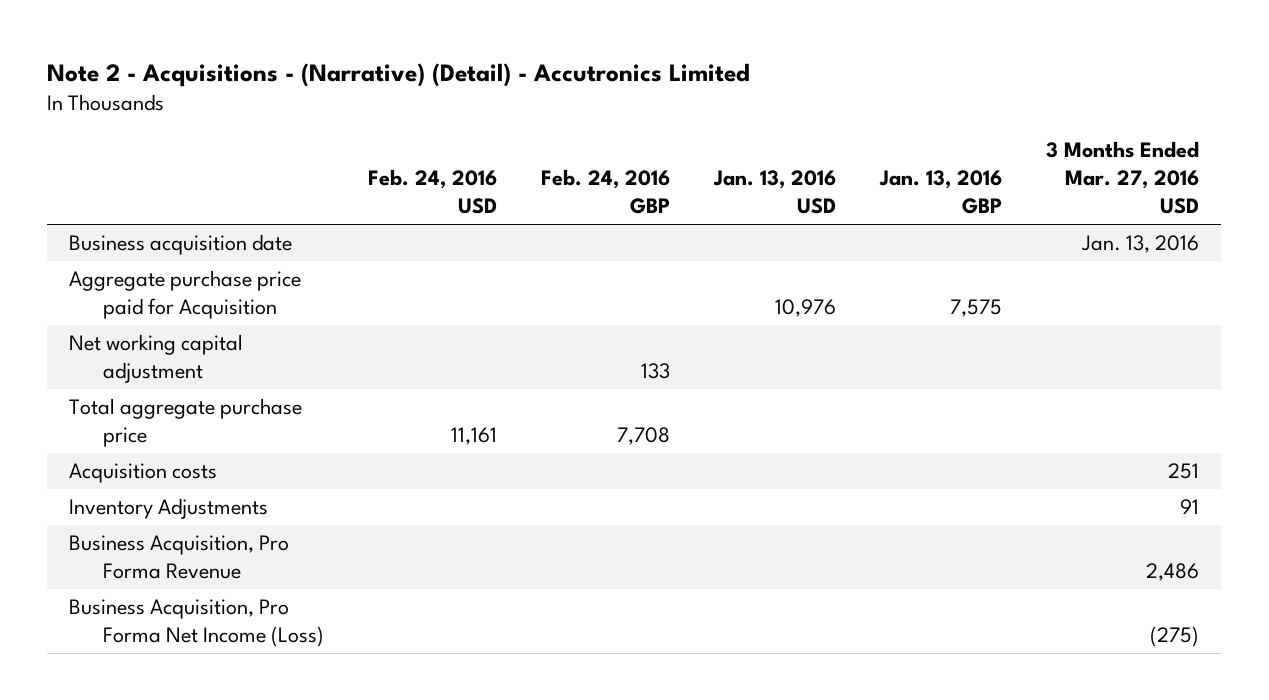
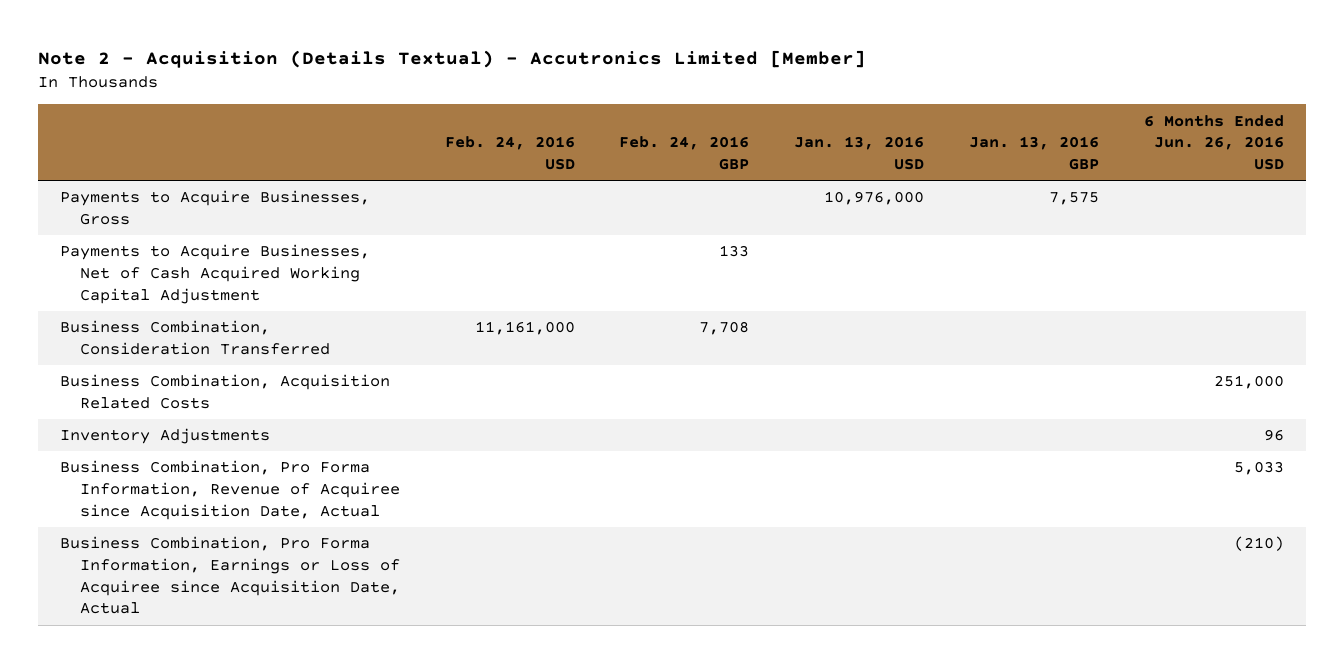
- Note 2 - Acquisitions - (Narrative) (Detail) - Accutronics Limited
+ Note 2 - Acquisition (Details Textual) - Accutronics Limited [Member]
- | Feb. 24, 2016 USD | Feb. 24, 2016 GBP | Jan. 13, 2016 USD | Jan. 13, 2016 GBP | 3 Months Ended Mar. 27, 2016 USD
+ | Feb. 24, 2016 USD | Feb. 24, 2016 GBP | Jan. 13, 2016 USD | Jan. 13, 2016 GBP | 6 Months Ended Jun. 26, 2016 USD
- Business acquisition date | | | | | Jan. 13, 2016
- Aggregate purchase price paid for Acquisition | | | 10,976 | 7,575 |
- Net working capital adjustment | | 133 | | |
- Total aggregate purchase price | 11,161 | 7,708 | | |
- Acquisition costs | | | | | 251
+ Payments to Acquire Businesses, Gross | | | 10,976,000 | 7,575 |
+ Payments to Acquire Businesses, Net of Cash Acquired Working Capital Adjustment | | 133 | | |
+ Business Combination, Consideration Transferred | 11,161,000 | 7,708 | | |
+ Business Combination, Acquisition Related Costs | | | | | 251,000
- Business Acquisition, Pro Forma Revenue | | | | | 2,486
- Business Acquisition, Pro Forma Net Income (Loss) | | | | | (275)
+ Business Combination, Pro Forma Information, Revenue of Acquiree since Acquisition Date, Actual | | | | | 5,033
+ Business Combination, Pro Forma Information, Earnings or Loss of Acquiree since Acquisition Date, Actual | | | | | (210)

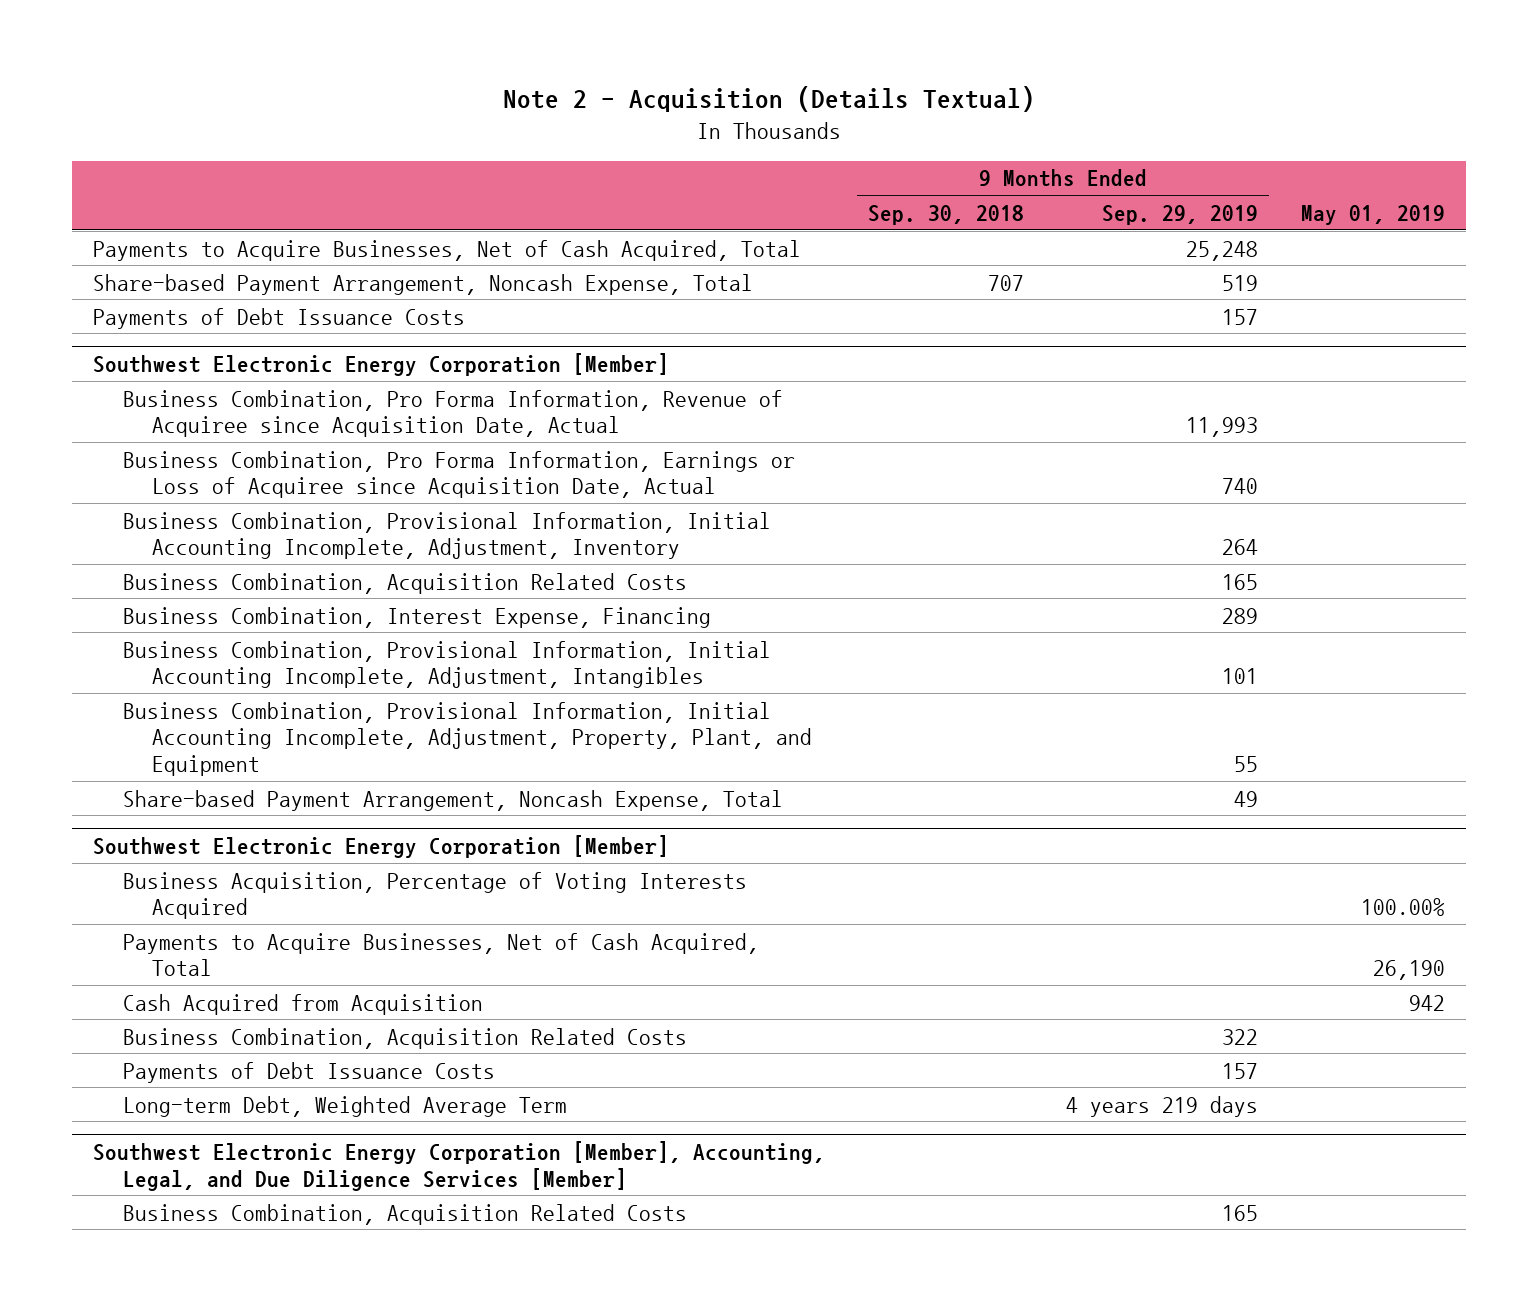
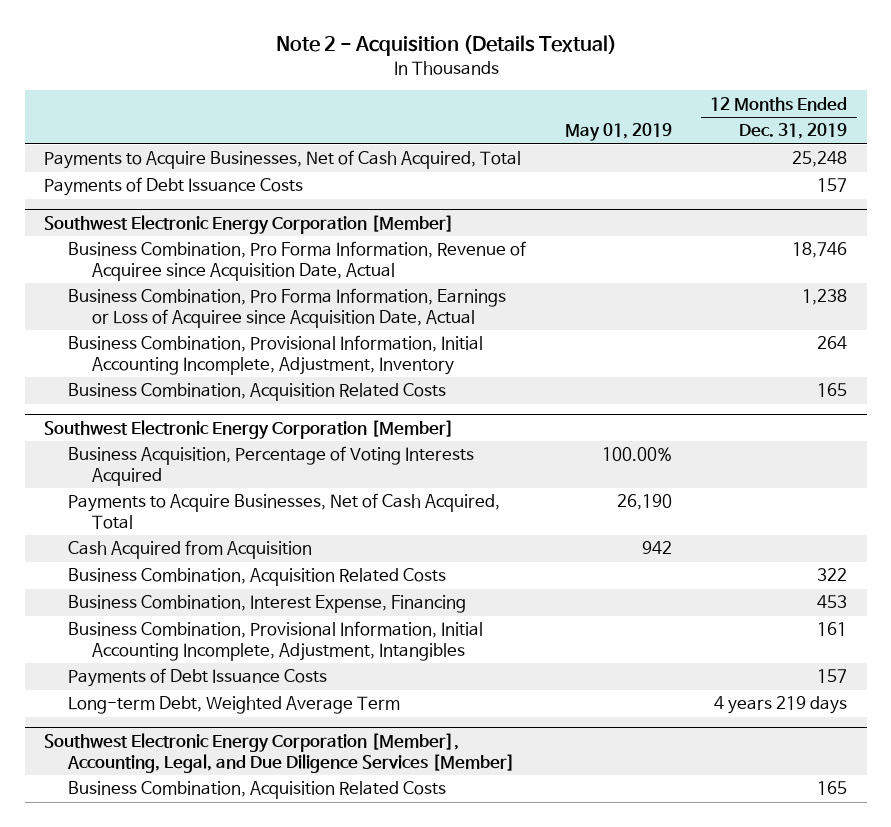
- | 9 Months Ended Sep. 30, 2018 | 9 Months Ended Sep. 29, 2019 | May 01, 2019
+ | May 01, 2019 | 12 Months Ended Dec. 31, 2019
- Share-based Payment Arrangement, Noncash Expense, Total | 707 | 519 |
@ Southwest Electronic Energy Corporation [Member]
- Business Combination, Provisional Information, Initial Accounting Incomplete, Adjustment, Property, Plant, and Equipment | | 55 |
- Share-based Payment Arrangement, Noncash Expense, Total | | 49 |
moved down: Business Combination, Interest Expense, Financing | | 453
moved down: Business Combination, Provisional Information, Initial Accounting Incomplete, Adjustment, Intangibles | | 161

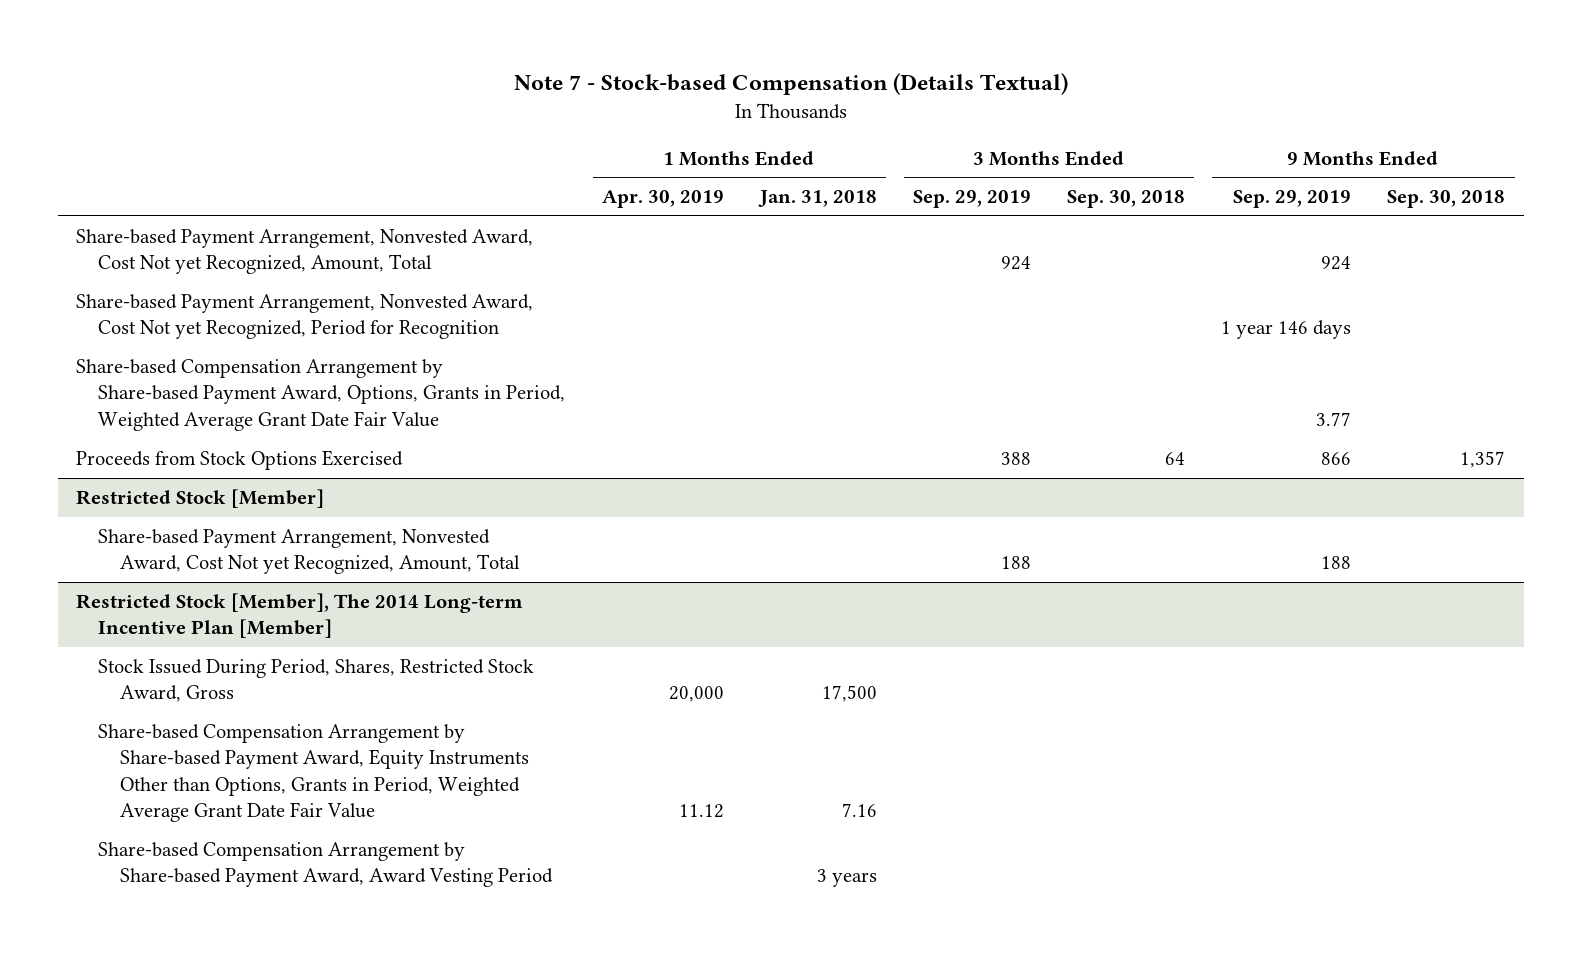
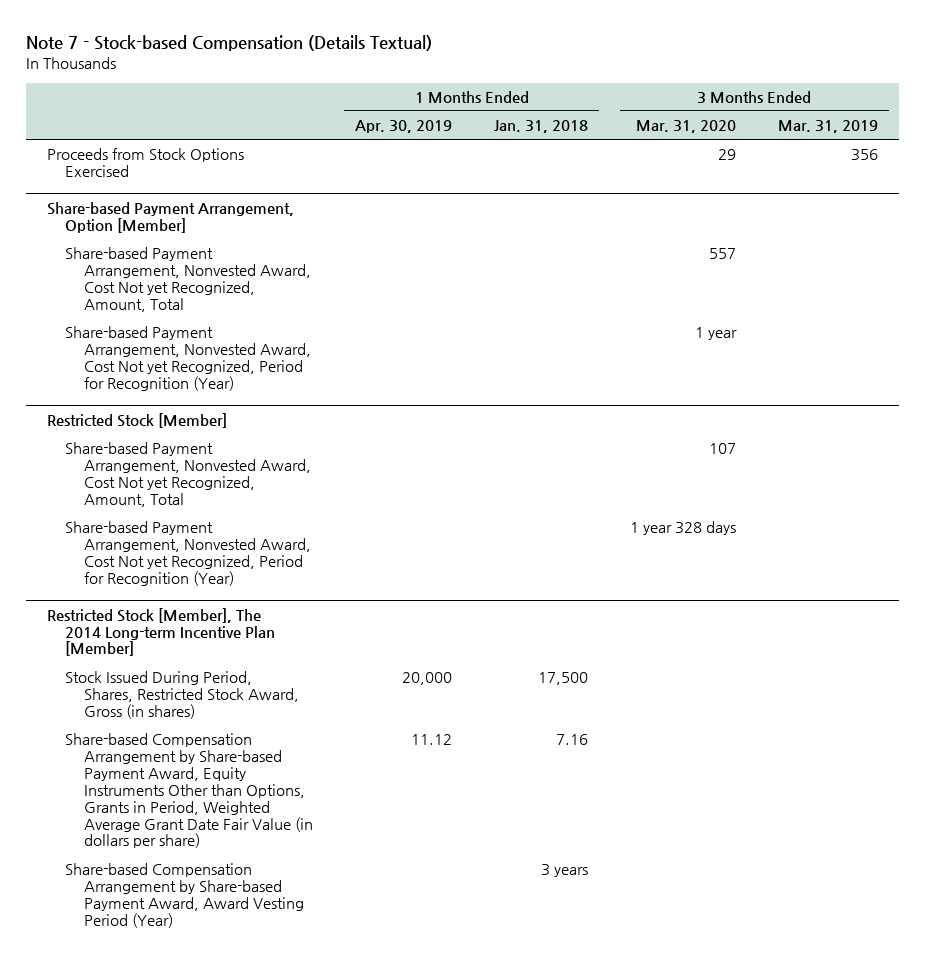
- | 1 Months Ended Apr. 30, 2019 | 1 Months Ended Jan. 31, 2018 | 3 Months Ended Sep. 29, 2019 | 3 Months Ended Sep. 30, 2018 | 9 Months Ended Sep. 29, 2019 | 9 Months Ended Sep. 30, 2018
+ | 1 Months Ended Apr. 30, 2019 | 1 Months Ended Jan. 31, 2018 | 3 Months Ended Mar. 31, 2020 | 3 Months Ended Mar. 31, 2019
- Share-based Payment Arrangement, Nonvested Award, Cost Not yet Recognized, Amount, Total | | | 924 | | 924 |
- Share-based Payment Arrangement, Nonvested Award, Cost Not yet Recognized, Period for Recognition | | | | | 1 year 146 days |
- Share-based Compensation Arrangement by Share-based Payment Award, Options, Grants in Period, Weighted Average Grant Date Fair Value | | | | | 3.77 |
+ Share-based Payment Arrangement, Option [Member]
+ Share-based Payment Arrangement, Nonvested Award, Cost Not yet Recognized, Amount, Total | | | 557 |
+ Share-based Payment Arrangement, Nonvested Award, Cost Not yet Recognized, Period for Recognition (Year) | | | 1 year |
@ Restricted Stock [Member]
+ Share-based Payment Arrangement, Nonvested Award, Cost Not yet Recognized, Period for Recognition (Year) | | | 1 year 328 days |
@ Restricted Stock [Member], The 2014 Long-term Incentive Plan [Member]
- Stock Issued During Period, Shares, Restricted Stock Award, Gross | 20,000 | 17,500 | | | |
- Share-based Compensation Arrangement by Share-based Payment Award, Equity Instruments Other than Options, Grants in Period, Weighted Average Grant Date Fair Value | 11.12 | 7.16 | | | |
- Share-based Compensation Arrangement by Share-based Payment Award, Award Vesting Period | | 3 years | | | |
+ Stock Issued During Period, Shares, Restricted Stock Award, Gross (in shares) | 20,000 | 17,500 | |
+ Share-based Compensation Arrangement by Share-based Payment Award, Equity Instruments Other than Options, Grants in Period, Weighted Average Grant Date Fair Value (in dollars per share) | 11.12 | 7.16 | |
+ Share-based Compensation Arrangement by Share-based Payment Award, Award Vesting Period (Year) | | 3 years | |

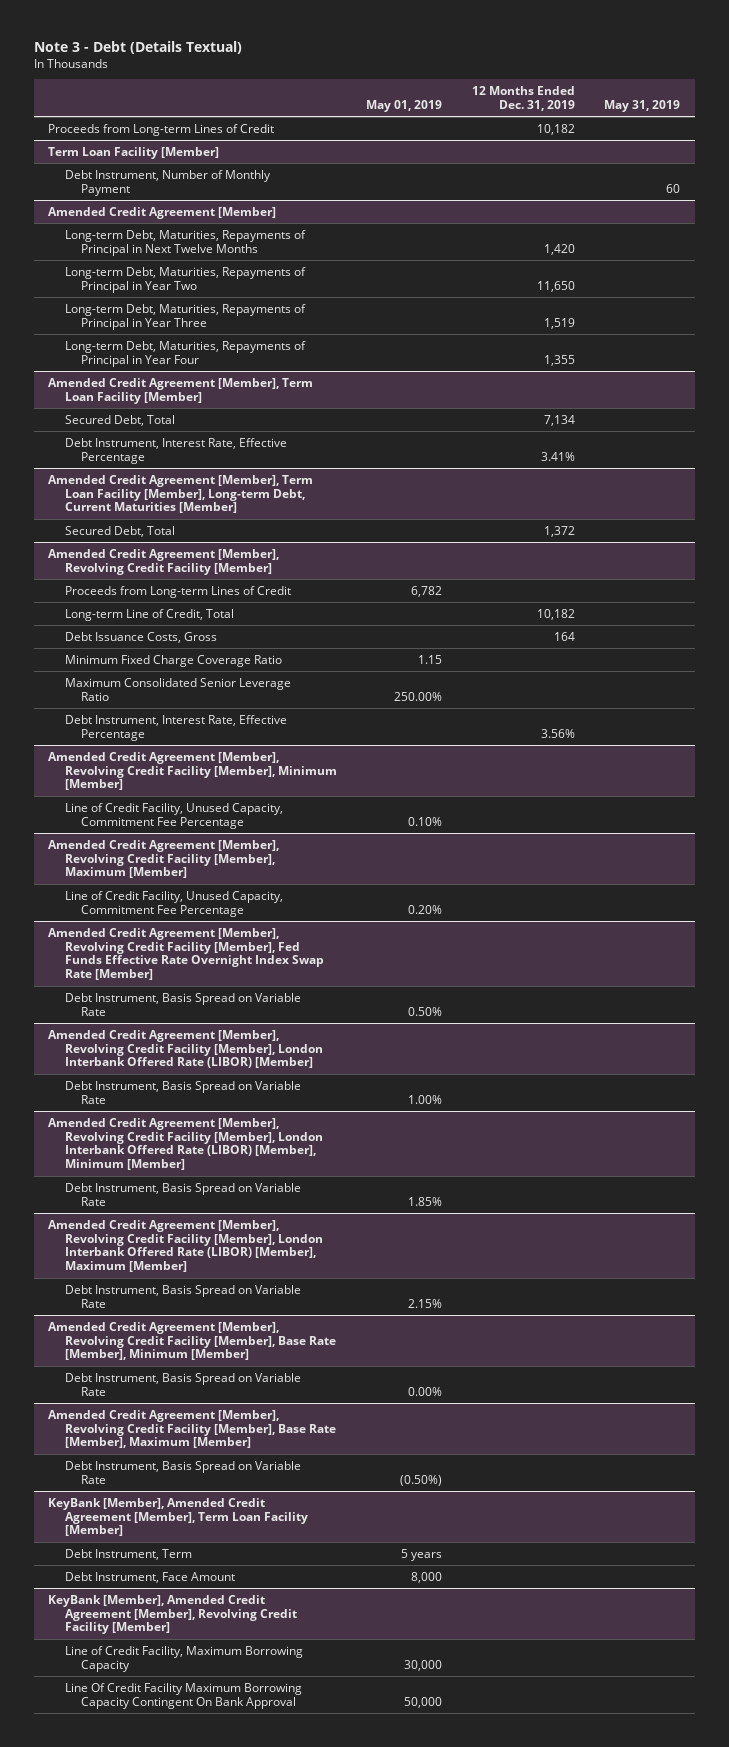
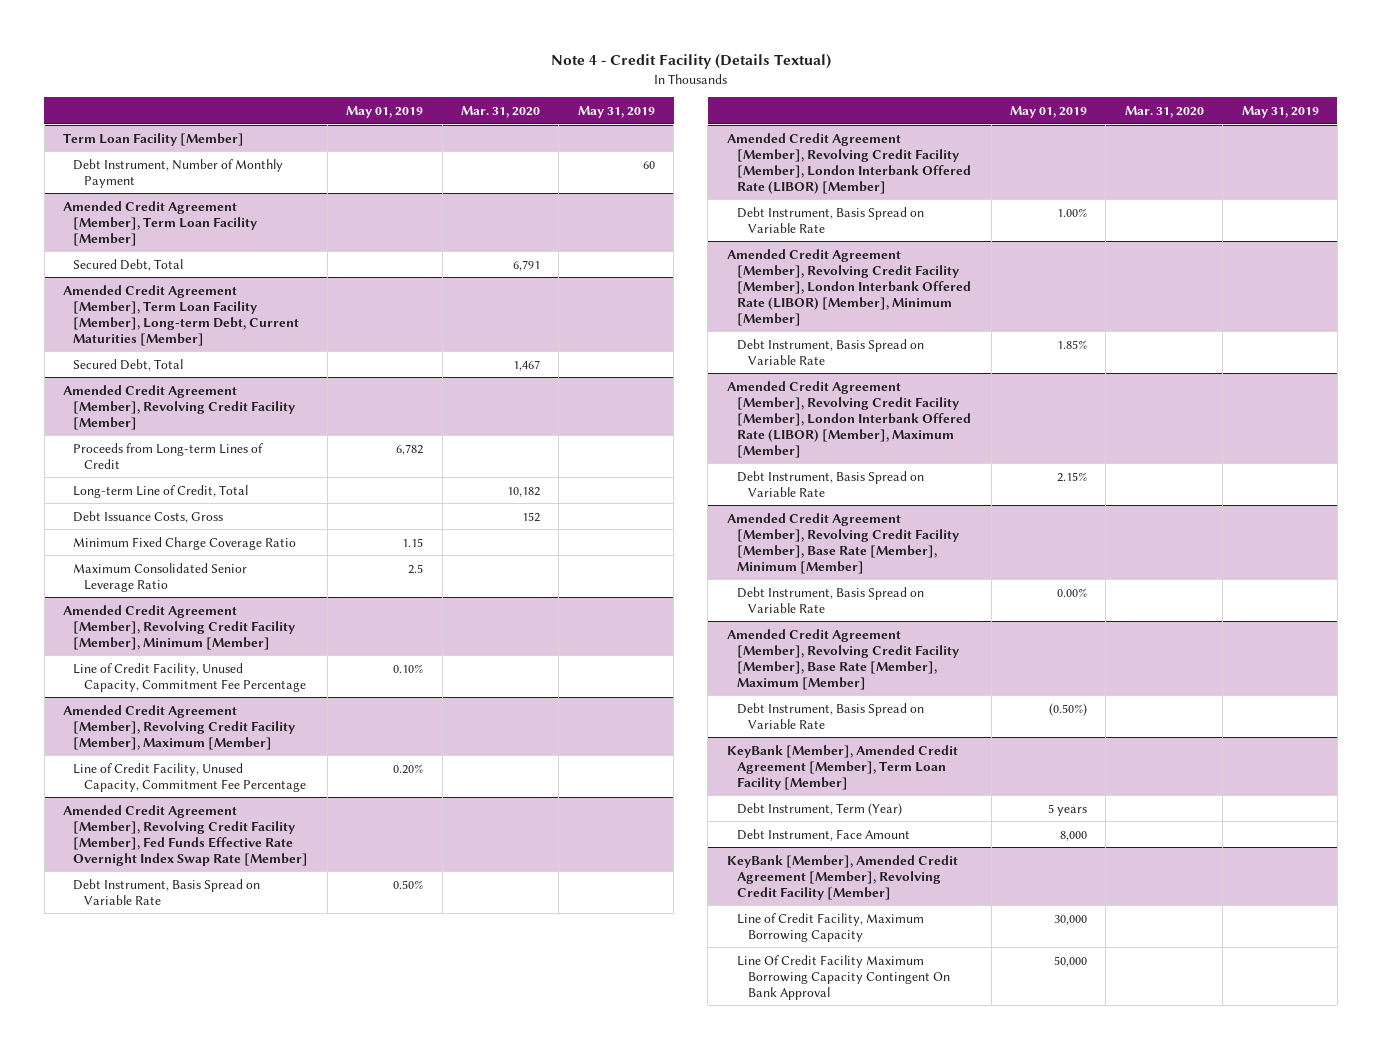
- Note 3 - Debt (Details Textual)
+ Note 4 - Credit Facility (Details Textual)
- | May 01, 2019 | 12 Months Ended Dec. 31, 2019 | May 31, 2019
+ | May 01, 2019 | Mar. 31, 2020 | May 31, 2019
- Proceeds from Long-term Lines of Credit | | 10,182 |
- Amended Credit Agreement [Member]
- Long-term Debt, Maturities, Repayments of Principal in Next Twelve Months | | 1,420 |
- Long-term Debt, Maturities, Repayments of Principal in Year Two | | 11,650 |
- Long-term Debt, Maturities, Repayments of Principal in Year Three | | 1,519 |
- Long-term Debt, Maturities, Repayments of Principal in Year Four | | 1,355 |
@ Amended Credit Agreement [Member], Term Loan Facility [Member]
- Debt Instrument, Interest Rate, Effective Percentage | | 3.41% |
@ Amended Credit Agreement [Member], Revolving Credit Facility [Member]
- Maximum Consolidated Senior Leverage Ratio | 250.00% | |
- Debt Instrument, Interest Rate, Effective Percentage | | 3.56% |
+ Maximum Consolidated Senior Leverage Ratio | 2.5 | |
@ KeyBank [Member], Amended Credit Agreement [Member], Term Loan Facility [Member]
- Debt Instrument, Term | 5 years | |
+ Debt Instrument, Term (Year) | 5 years | |

